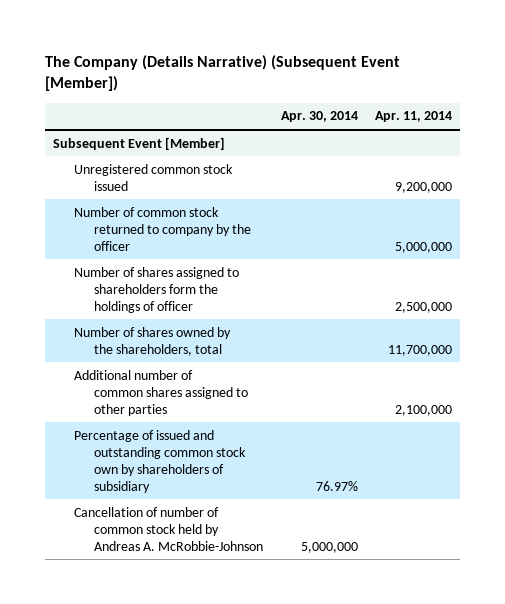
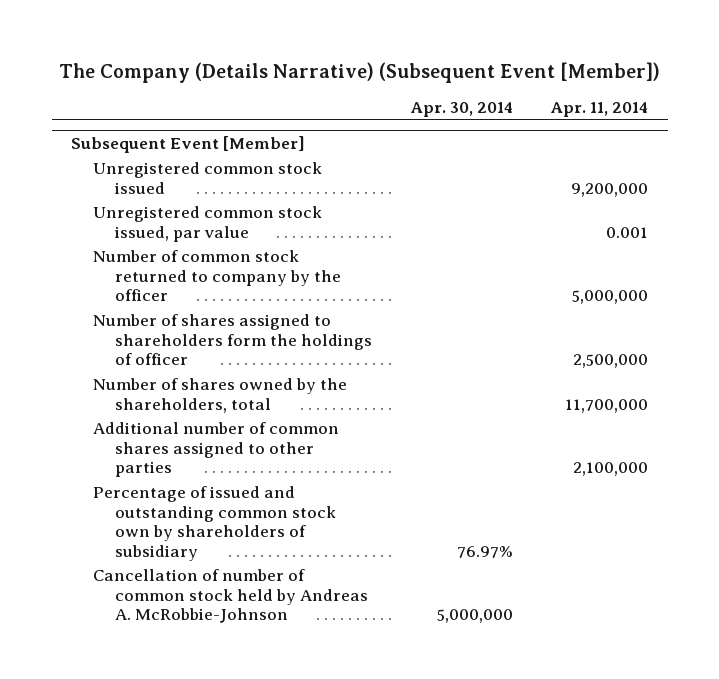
@ Subsequent Event [Member]
+ Unregistered common stock issued, par value | | 0.001

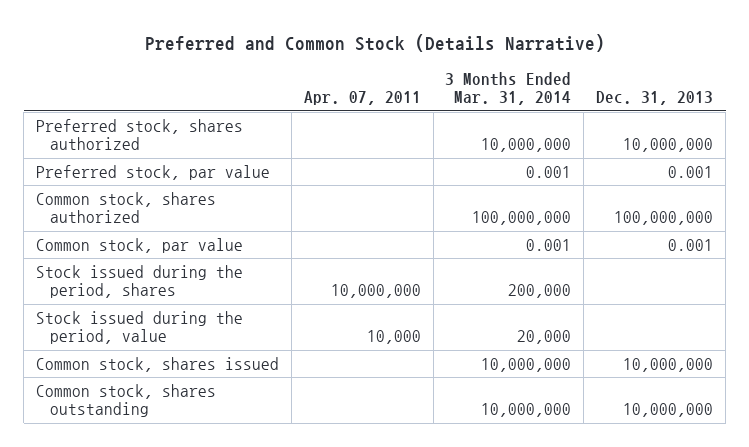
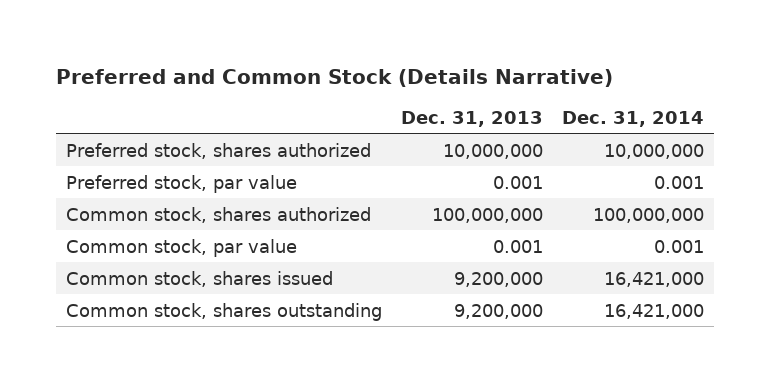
- | Apr. 07, 2011 | 3 Months Ended Mar. 31, 2014 | Dec. 31, 2013
+ | Dec. 31, 2013 | Dec. 31, 2014
- Stock issued during the period, shares | 10,000,000 | 200,000 |
- Stock issued during the period, value | 10,000 | 20,000 |
- Common stock, shares issued | | 10,000,000 | 10,000,000
- Common stock, shares outstanding | | 10,000,000 | 10,000,000
+ Common stock, shares issued | 9,200,000 | 16,421,000
+ Common stock, shares outstanding | 9,200,000 | 16,421,000

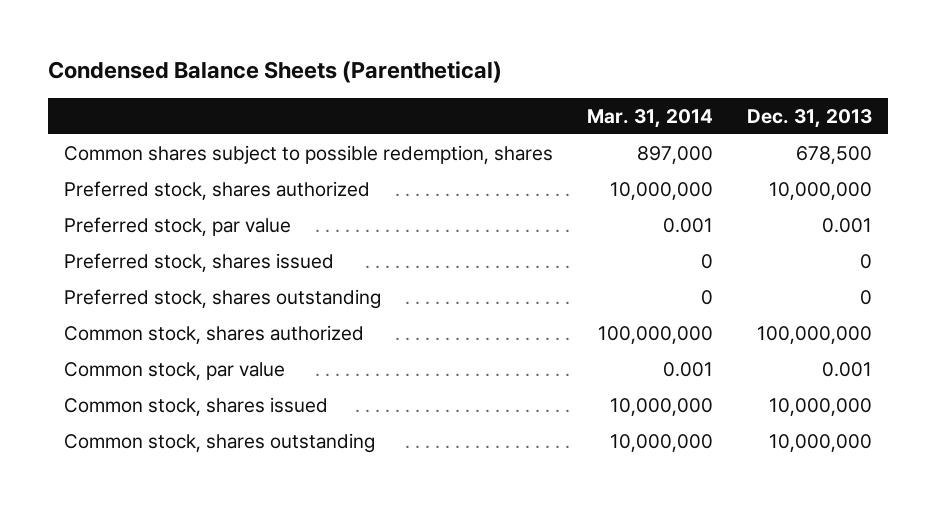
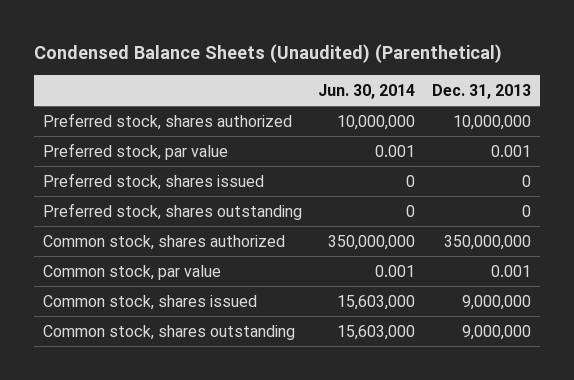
- Condensed Balance Sheets (Parenthetical)
+ Condensed Balance Sheets (Unaudited) (Parenthetical)
- | Mar. 31, 2014 | Dec. 31, 2013
+ | Jun. 30, 2014 | Dec. 31, 2013
- Common shares subject to possible redemption, shares | 897,000 | 678,500
- Common stock, shares authorized | 100,000,000 | 100,000,000
+ Common stock, shares authorized | 350,000,000 | 350,000,000
- Common stock, shares issued | 10,000,000 | 10,000,000
- Common stock, shares outstanding | 10,000,000 | 10,000,000
+ Common stock, shares issued | 15,603,000 | 9,000,000
+ Common stock, shares outstanding | 15,603,000 | 9,000,000

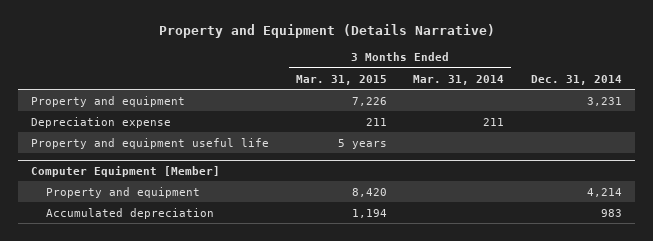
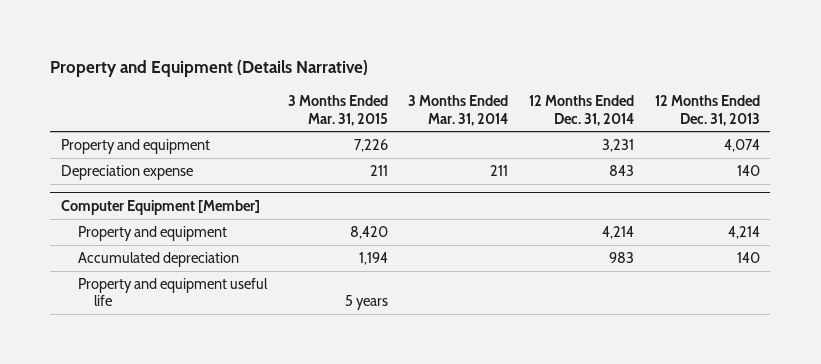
- | 3 Months Ended Mar. 31, 2015 | 3 Months Ended Mar. 31, 2014 | Dec. 31, 2014
+ | 3 Months Ended Mar. 31, 2015 | 3 Months Ended Mar. 31, 2014 | 12 Months Ended Dec. 31, 2014 | 12 Months Ended Dec. 31, 2013
- Property and equipment useful life | 5 years | |
@ Computer Equipment [Member]
+ Property and equipment useful life | 5 years | | |

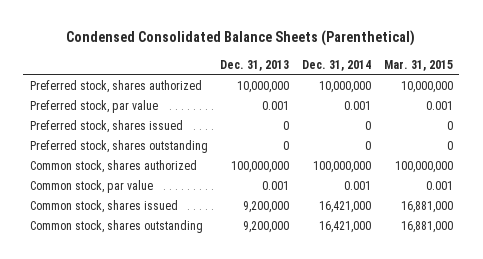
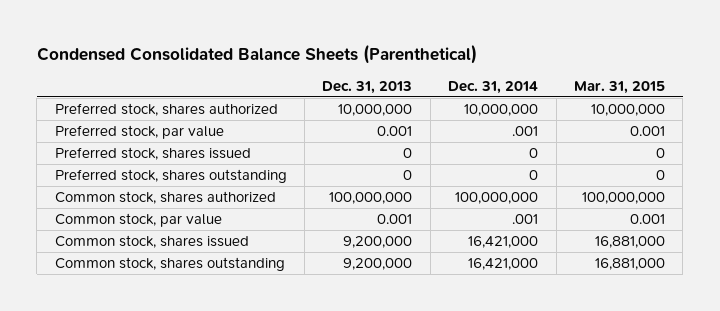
- Preferred stock, par value | 0.001 | 0.001 | 0.001
+ Preferred stock, par value | 0.001 | .001 | 0.001
- Common stock, par value | 0.001 | 0.001 | 0.001
+ Common stock, par value | 0.001 | .001 | 0.001

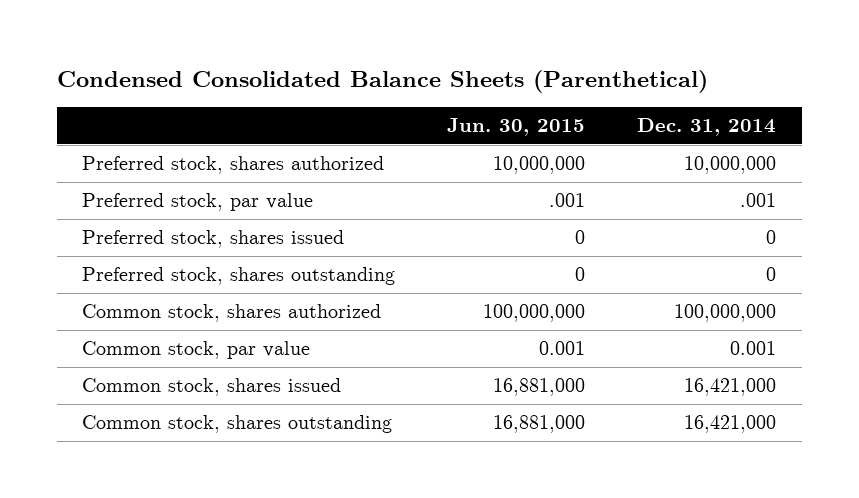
- | Dec. 31, 2013 | Dec. 31, 2014 | Mar. 31, 2015
+ | Jun. 30, 2015 | Dec. 31, 2014
- Common stock, par value | 0.001 | .001 | 0.001
+ Common stock, par value | 0.001 | 0.001

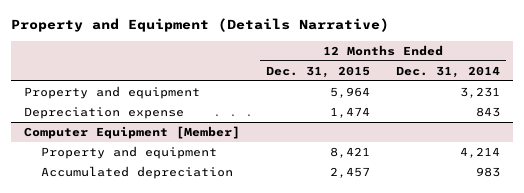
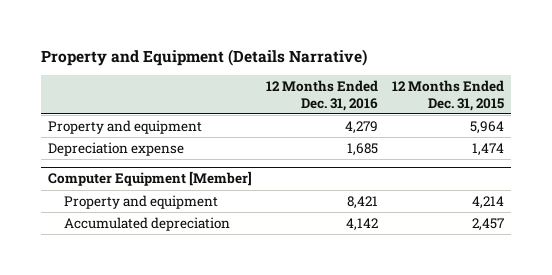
- | 12 Months Ended Dec. 31, 2015 | 12 Months Ended Dec. 31, 2014
+ | 12 Months Ended Dec. 31, 2016 | 12 Months Ended Dec. 31, 2015
@ Computer Equipment [Member]
- Property and equipment | 8,421 | 4,214
+ Property and equipment | 8,421 | 4,214

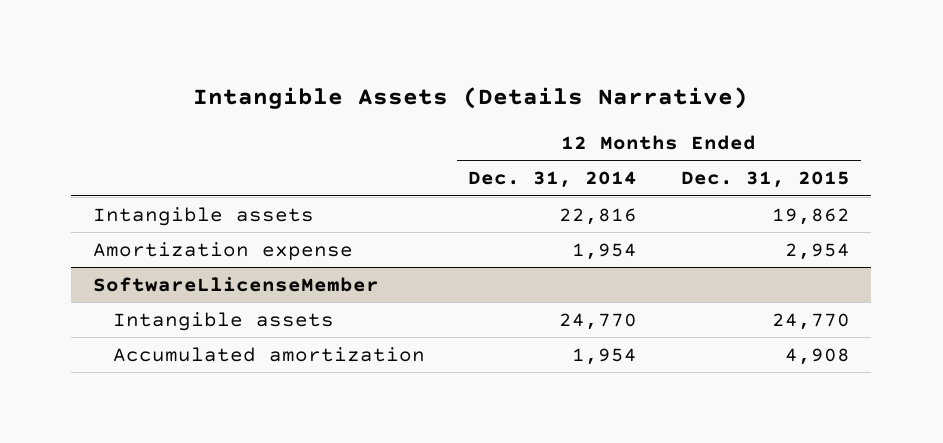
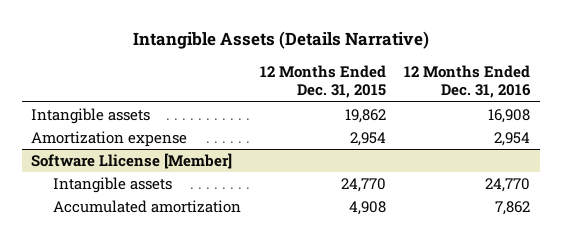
- | 12 Months Ended Dec. 31, 2014 | 12 Months Ended Dec. 31, 2015
+ | 12 Months Ended Dec. 31, 2015 | 12 Months Ended Dec. 31, 2016
- SoftwareLlicenseMember
+ Software Llicense [Member]

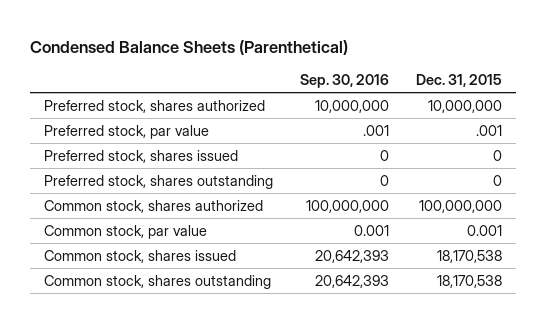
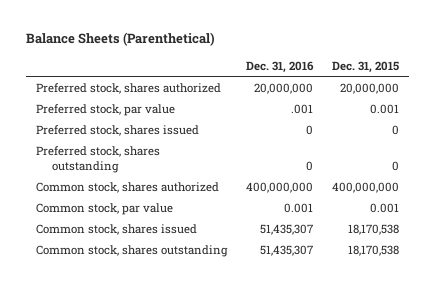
- Condensed Balance Sheets (Parenthetical)
+ Balance Sheets (Parenthetical)
- | Sep. 30, 2016 | Dec. 31, 2015
+ | Dec. 31, 2016 | Dec. 31, 2015
- Preferred stock, shares authorized | 10,000,000 | 10,000,000
- Preferred stock, par value | .001 | .001
+ Preferred stock, shares authorized | 20,000,000 | 20,000,000
+ Preferred stock, par value | .001 | 0.001
- Common stock, shares authorized | 100,000,000 | 100,000,000
+ Common stock, shares authorized | 400,000,000 | 400,000,000

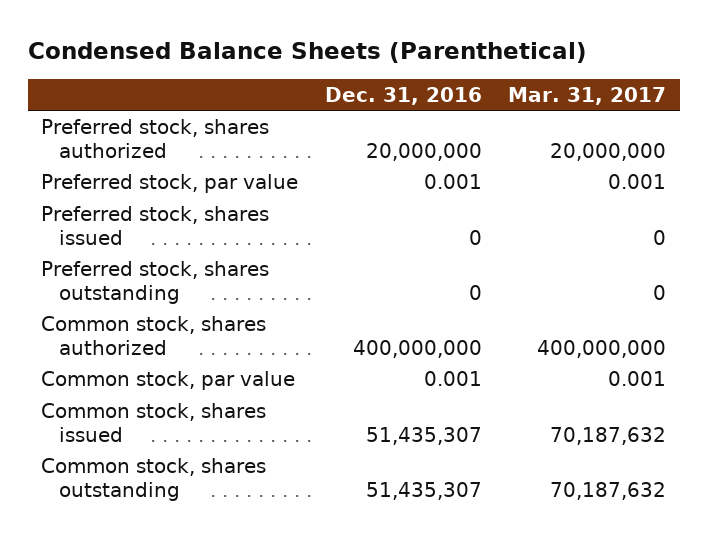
- Balance Sheets (Parenthetical)
+ Condensed Balance Sheets (Parenthetical)
- | Dec. 31, 2016 | Dec. 31, 2015
+ | Dec. 31, 2016 | Mar. 31, 2017
- Preferred stock, par value | .001 | 0.001
+ Preferred stock, par value | 0.001 | 0.001

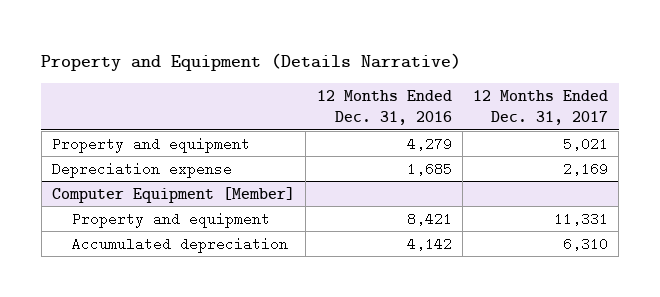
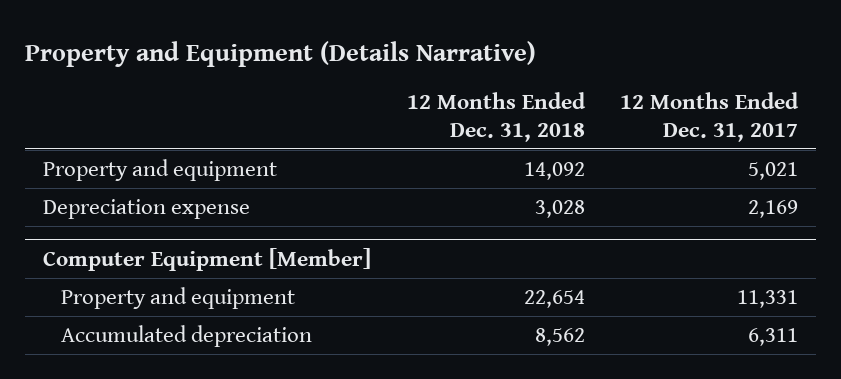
- | 12 Months Ended Dec. 31, 2016 | 12 Months Ended Dec. 31, 2017
+ | 12 Months Ended Dec. 31, 2018 | 12 Months Ended Dec. 31, 2017
@ Computer Equipment [Member]
- Accumulated depreciation | 4,142 | 6,310
+ Accumulated depreciation | 8,562 | 6,311

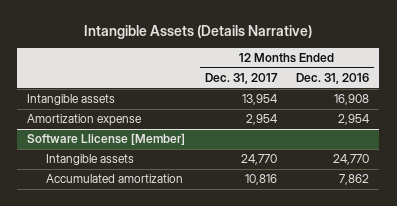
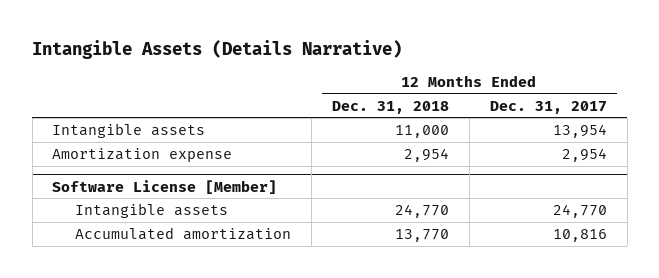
- | 12 Months Ended Dec. 31, 2017 | 12 Months Ended Dec. 31, 2016
+ | 12 Months Ended Dec. 31, 2018 | 12 Months Ended Dec. 31, 2017
- Software Llicense [Member]
+ Software License [Member]

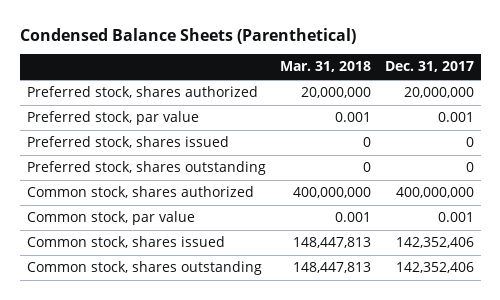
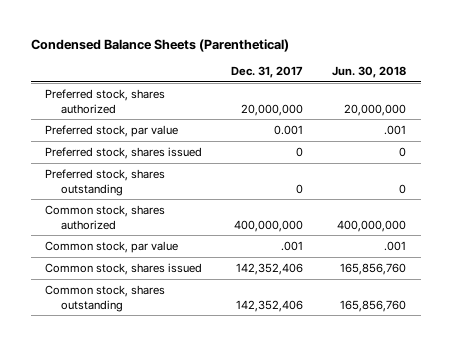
- | Mar. 31, 2018 | Dec. 31, 2017
+ | Dec. 31, 2017 | Jun. 30, 2018
- Common stock, par value | 0.001 | 0.001
+ Common stock, par value | .001 | .001

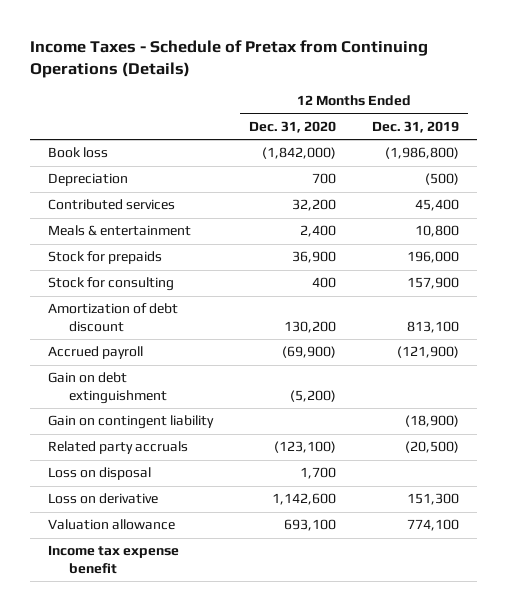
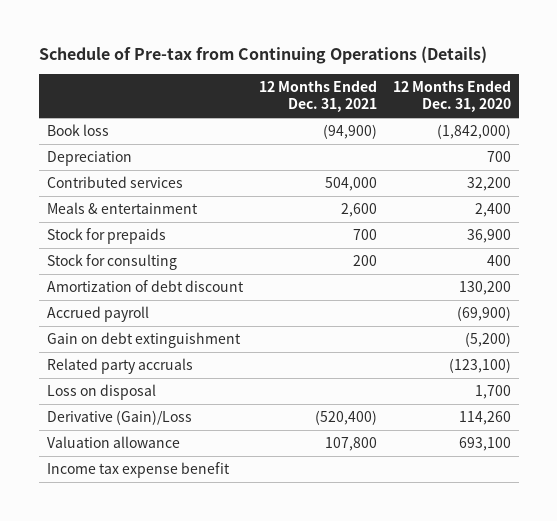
- Income Taxes - Schedule of Pretax from Continuing Operations (Details)
+ Schedule of Pre-tax from Continuing Operations (Details)
- | 12 Months Ended Dec. 31, 2020 | 12 Months Ended Dec. 31, 2019
+ | 12 Months Ended Dec. 31, 2021 | 12 Months Ended Dec. 31, 2020
- Gain on contingent liability | | (18,900)
- Loss on derivative | 1,142,600 | 151,300
+ Derivative (Gain)/Loss | (520,400) | 114,260

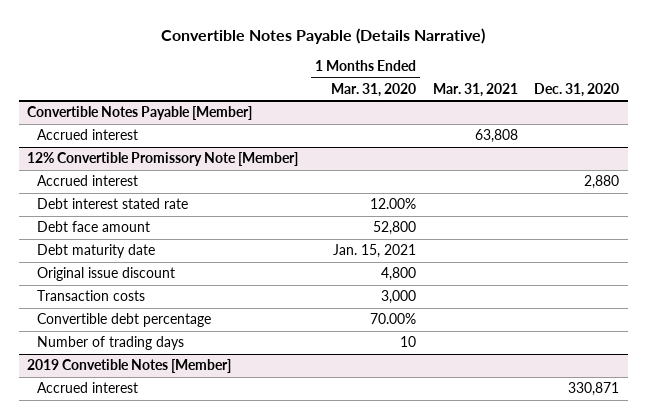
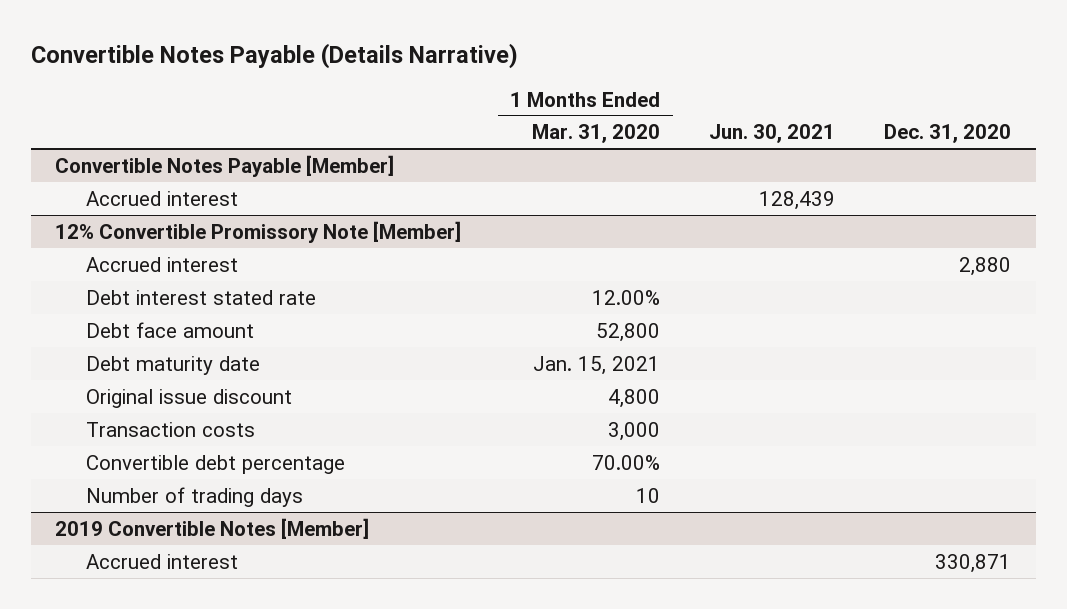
- | 1 Months Ended Mar. 31, 2020 | Mar. 31, 2021 | Dec. 31, 2020
+ | 1 Months Ended Mar. 31, 2020 | Jun. 30, 2021 | Dec. 31, 2020
- 2019 Convetible Notes [Member]
+ 2019 Convertible Notes [Member]

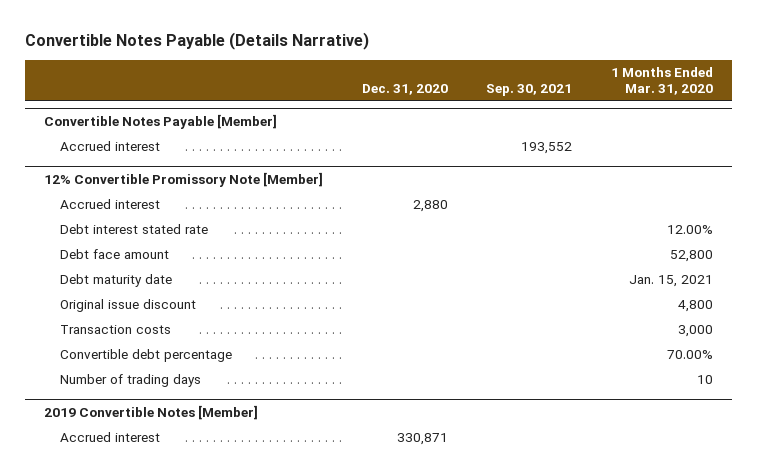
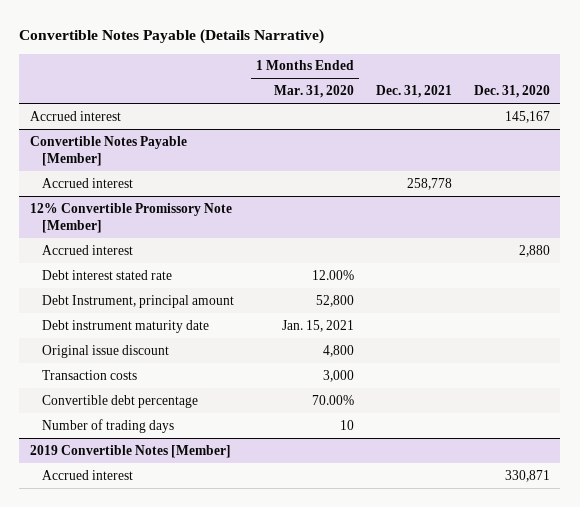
- | Dec. 31, 2020 | Sep. 30, 2021 | 1 Months Ended Mar. 31, 2020
+ | 1 Months Ended Mar. 31, 2020 | Dec. 31, 2021 | Dec. 31, 2020
+ Accrued interest | | | 145,167
@ 12% Convertible Promissory Note [Member]
- Debt face amount | | | 52,800
- Debt maturity date | | | Jan. 15, 2021
+ Debt Instrument, principal amount | 52,800 | |
+ Debt instrument maturity date | Jan. 15, 2021 | |

